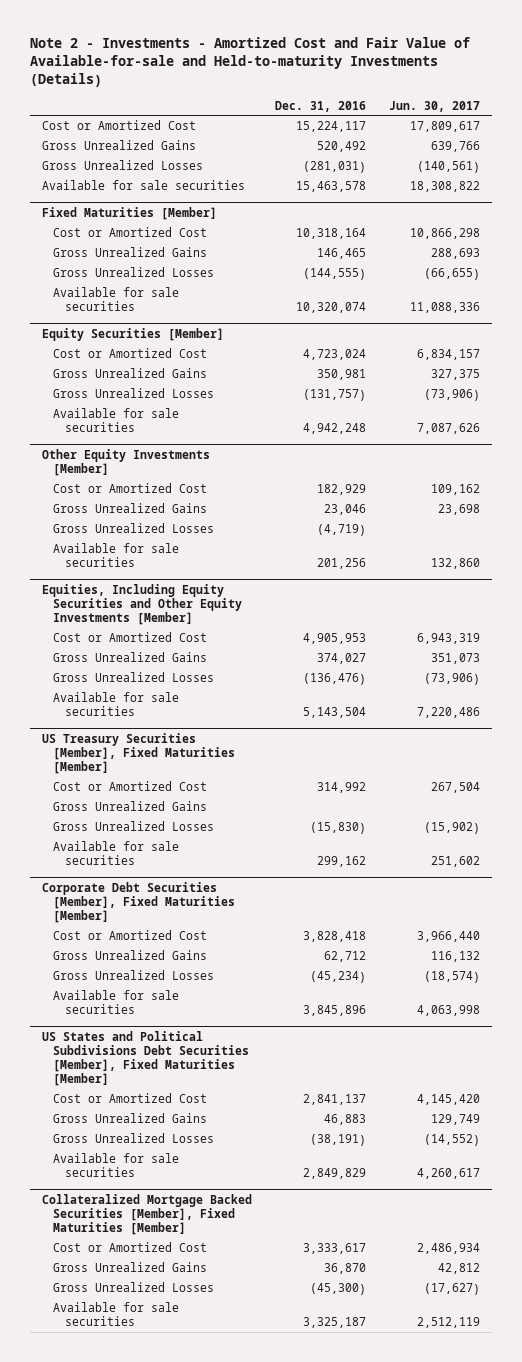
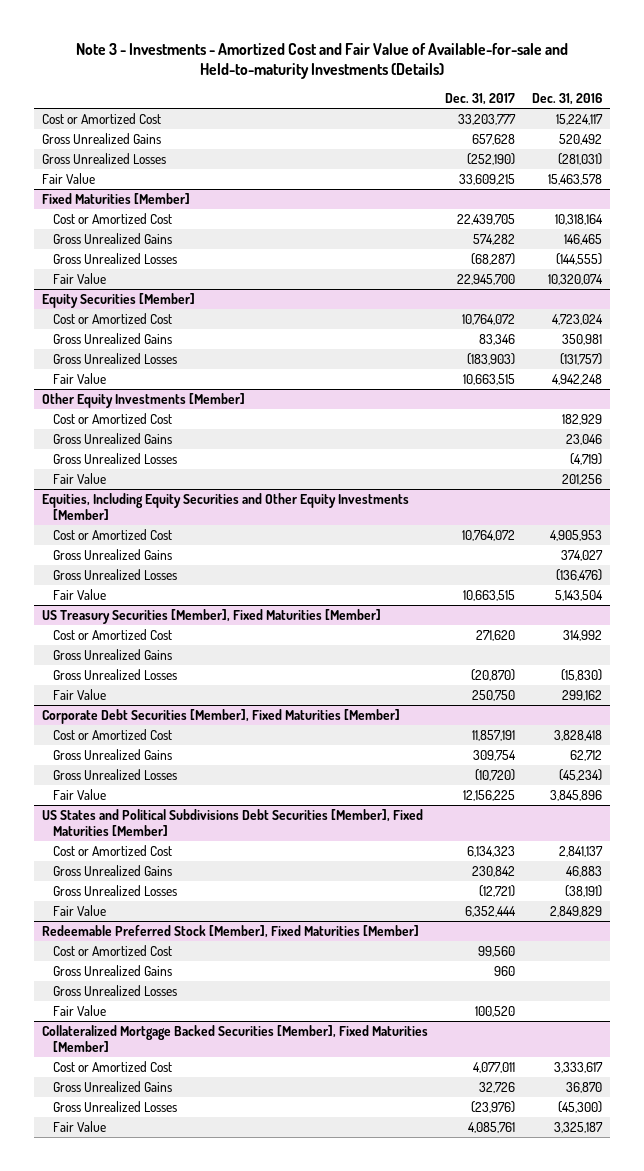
- Note 2 - Investments - Amortized Cost and Fair Value of Available-for-sale and Held-to-maturity Investments (Details)
+ Note 3 - Investments - Amortized Cost and Fair Value of Available-for-sale and Held-to-maturity Investments (Details)
- | Dec. 31, 2016 | Jun. 30, 2017
+ | Dec. 31, 2017 | Dec. 31, 2016
- Available for sale securities | 15,463,578 | 18,308,822
+ Fair Value | 33,609,215 | 15,463,578
@ Fixed Maturities [Member]
- Available for sale securities | 10,320,074 | 11,088,336
+ Fair Value | 22,945,700 | 10,320,074
@ Equity Securities [Member]
- Available for sale securities | 4,942,248 | 7,087,626
+ Fair Value | 10,663,515 | 4,942,248
@ Other Equity Investments [Member]
- Available for sale securities | 201,256 | 132,860
+ Fair Value | | 201,256
@ Equities, Including Equity Securities and Other Equity Investments [Member]
- Available for sale securities | 5,143,504 | 7,220,486
+ Fair Value | 10,663,515 | 5,143,504
@ US Treasury Securities [Member], Fixed Maturities [Member]
- Available for sale securities | 299,162 | 251,602
+ Fair Value | 250,750 | 299,162
@ Corporate Debt Securities [Member], Fixed Maturities [Member]
- Available for sale securities | 3,845,896 | 4,063,998
+ Fair Value | 12,156,225 | 3,845,896
@ US States and Political Subdivisions Debt Securities [Member], Fixed Maturities [Member]
- Available for sale securities | 2,849,829 | 4,260,617
+ Fair Value | 6,352,444 | 2,849,829
+ Redeemable Preferred Stock [Member], Fixed Maturities [Member]
+ Cost or Amortized Cost | 99,560 |
+ Gross Unrealized Gains | 960 |
+ Gross Unrealized Losses
+ Fair Value | 100,520 |
@ Collateralized Mortgage Backed Securities [Member], Fixed Maturities [Member]
- Available for sale securities | 3,325,187 | 2,512,119
+ Fair Value | 4,085,761 | 3,325,187

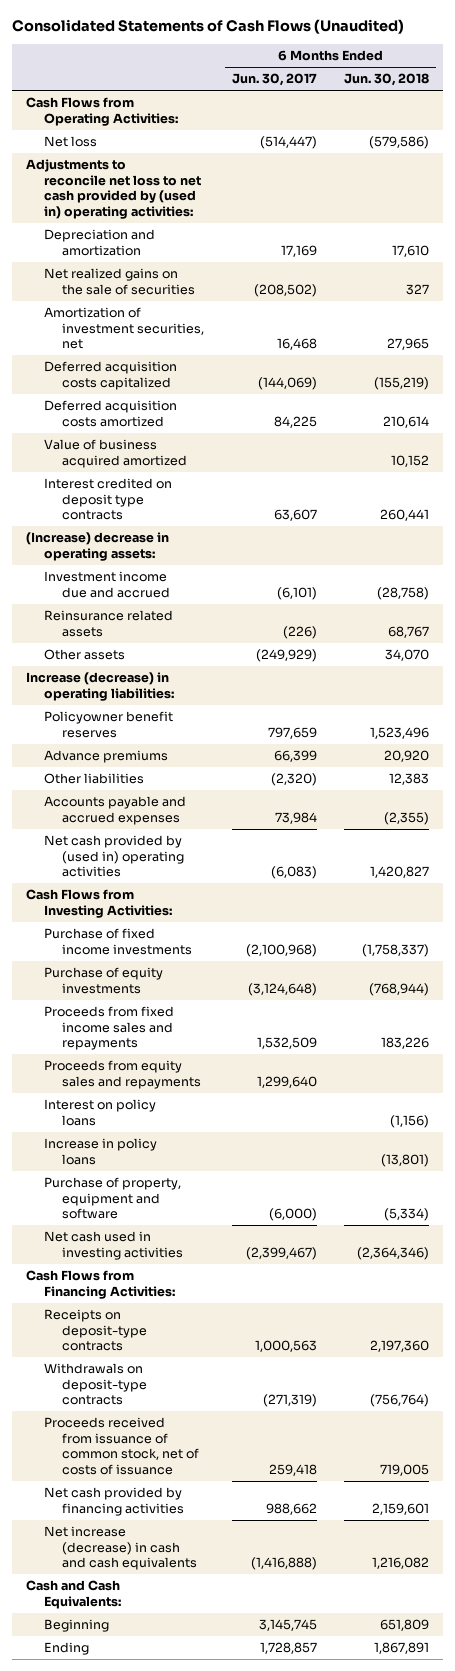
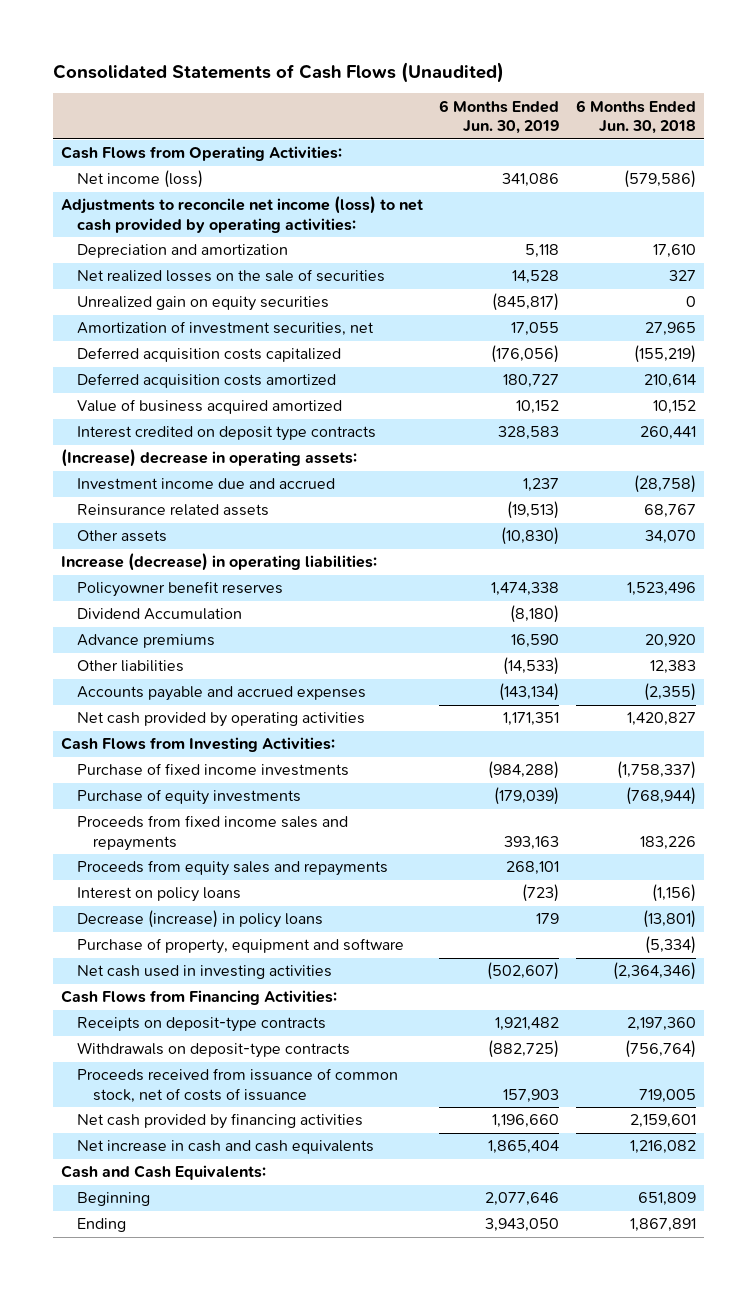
- | 6 Months Ended Jun. 30, 2017 | 6 Months Ended Jun. 30, 2018
+ | 6 Months Ended Jun. 30, 2019 | 6 Months Ended Jun. 30, 2018
- Net loss | (514,447) | (579,586)
- Adjustments to reconcile net loss to net cash provided by (used in) operating activities:
+ Net income (loss) | 341,086 | (579,586)
+ Adjustments to reconcile net income (loss) to net cash provided by operating activities:
- Net realized gains on the sale of securities | (208,502) | 327
+ Net realized losses on the sale of securities | 14,528 | 327
+ Unrealized gain on equity securities | (845,817) | 0
+ Dividend Accumulation | (8,180) |
- Net cash provided by (used in) operating activities | (6,083) | 1,420,827
+ Net cash provided by operating activities | 1,171,351 | 1,420,827
- Increase in policy loans | | (13,801)
+ Decrease (increase) in policy loans | 179 | (13,801)
- Net increase (decrease) in cash and cash equivalents | (1,416,888) | 1,216,082
+ Net increase in cash and cash equivalents | 1,865,404 | 1,216,082

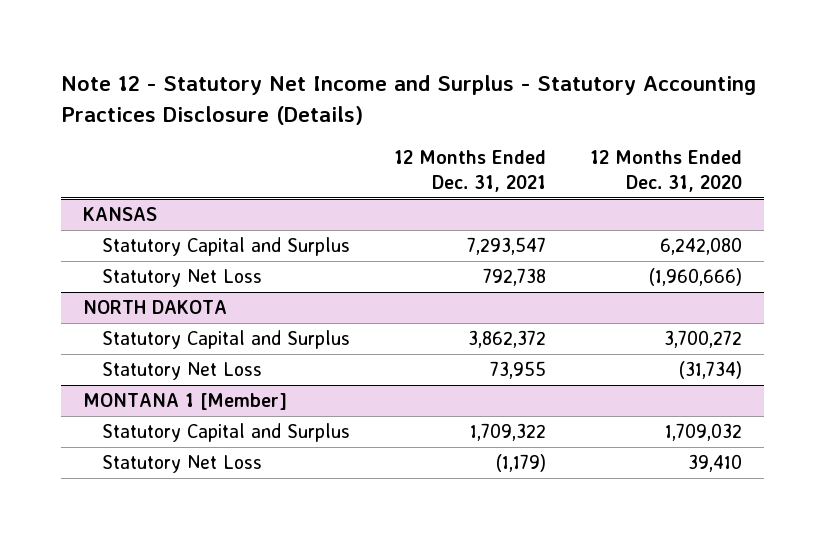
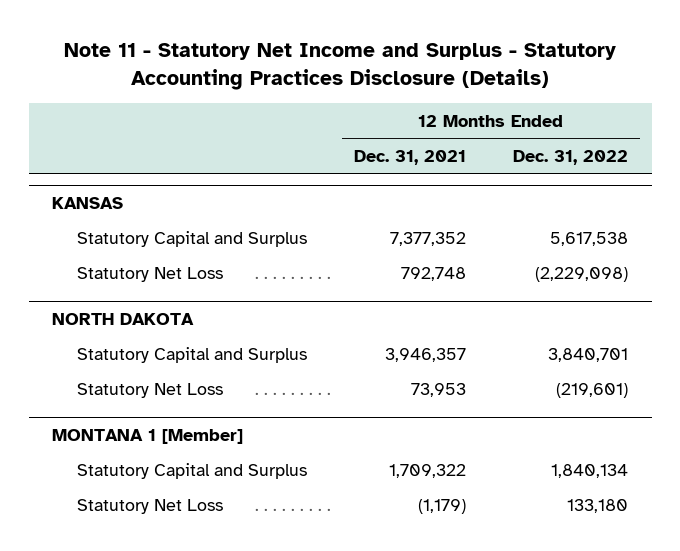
- Note 12 - Statutory Net Income and Surplus - Statutory Accounting Practices Disclosure (Details)
+ Note 11 - Statutory Net Income and Surplus - Statutory Accounting Practices Disclosure (Details)
- | 12 Months Ended Dec. 31, 2021 | 12 Months Ended Dec. 31, 2020
+ | 12 Months Ended Dec. 31, 2021 | 12 Months Ended Dec. 31, 2022
@ KANSAS
- Statutory Capital and Surplus | 7,293,547 | 6,242,080
- Statutory Net Loss | 792,738 | (1,960,666)
+ Statutory Capital and Surplus | 7,377,352 | 5,617,538
+ Statutory Net Loss | 792,748 | (2,229,098)
@ NORTH DAKOTA
- Statutory Capital and Surplus | 3,862,372 | 3,700,272
- Statutory Net Loss | 73,955 | (31,734)
+ Statutory Capital and Surplus | 3,946,357 | 3,840,701
+ Statutory Net Loss | 73,953 | (219,601)

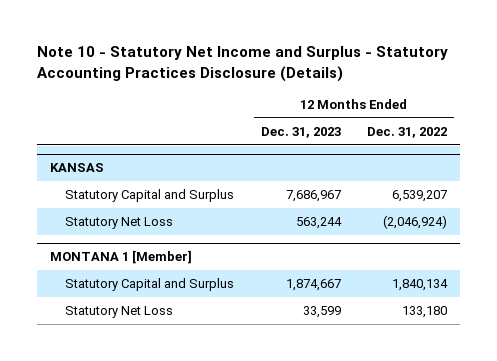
- Note 11 - Statutory Net Income and Surplus - Statutory Accounting Practices Disclosure (Details)
+ Note 10 - Statutory Net Income and Surplus - Statutory Accounting Practices Disclosure (Details)
- | 12 Months Ended Dec. 31, 2021 | 12 Months Ended Dec. 31, 2022
+ | 12 Months Ended Dec. 31, 2023 | 12 Months Ended Dec. 31, 2022
@ KANSAS
- Statutory Capital and Surplus | 7,377,352 | 5,617,538
- Statutory Net Loss | 792,748 | (2,229,098)
- NORTH DAKOTA
- Statutory Capital and Surplus | 3,946,357 | 3,840,701
- Statutory Net Loss | 73,953 | (219,601)
@ KANSAS
+ Statutory Capital and Surplus | 7,686,967 | 6,539,207
+ Statutory Net Loss | 563,244 | (2,046,924)

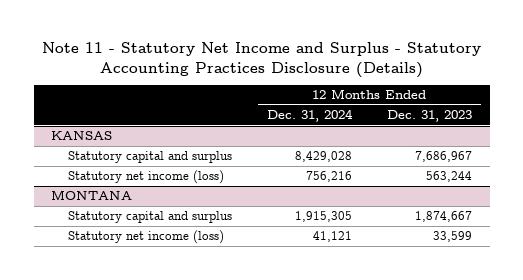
- Note 10 - Statutory Net Income and Surplus - Statutory Accounting Practices Disclosure (Details)
+ Note 11 - Statutory Net Income and Surplus - Statutory Accounting Practices Disclosure (Details)
- | 12 Months Ended Dec. 31, 2023 | 12 Months Ended Dec. 31, 2022
+ | 12 Months Ended Dec. 31, 2024 | 12 Months Ended Dec. 31, 2023
@ KANSAS
- Statutory Capital and Surplus | 7,686,967 | 6,539,207
- Statutory Net Loss | 563,244 | (2,046,924)
- MONTANA 1 [Member]
- Statutory Capital and Surplus | 1,874,667 | 1,840,134
- Statutory Net Loss | 33,599 | 133,180
@ KANSAS
+ Statutory capital and surplus | 8,429,028 | 7,686,967
+ Statutory net income (loss) | 756,216 | 563,244
+ MONTANA
+ Statutory capital and surplus | 1,915,305 | 1,874,667
+ Statutory net income (loss) | 41,121 | 33,599

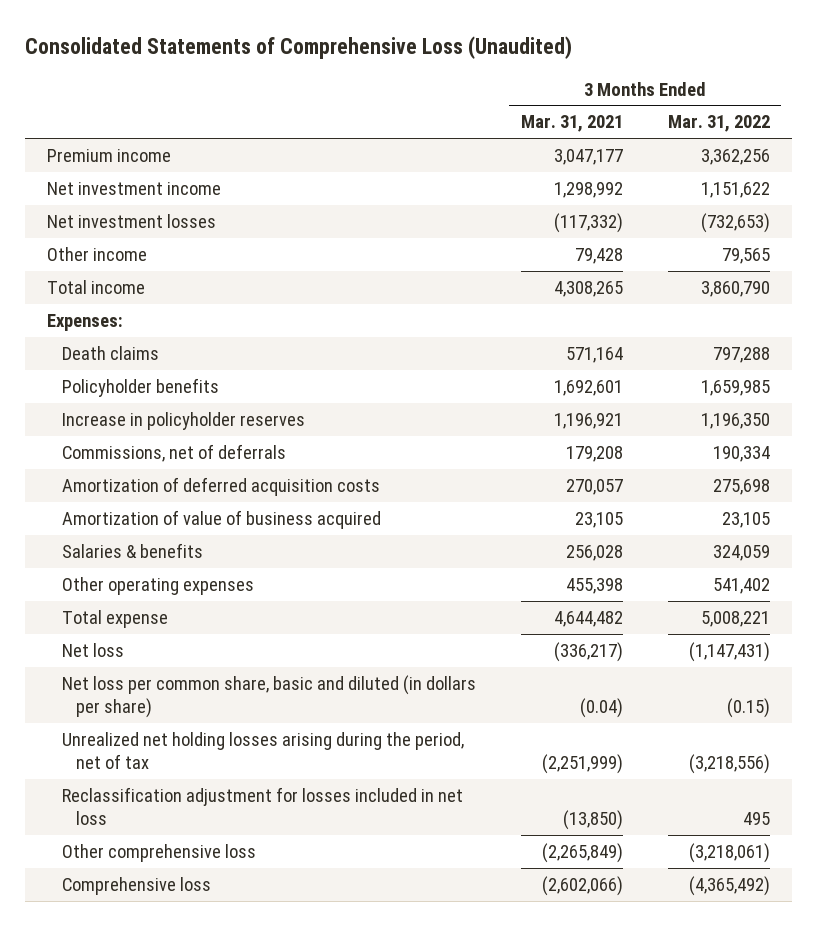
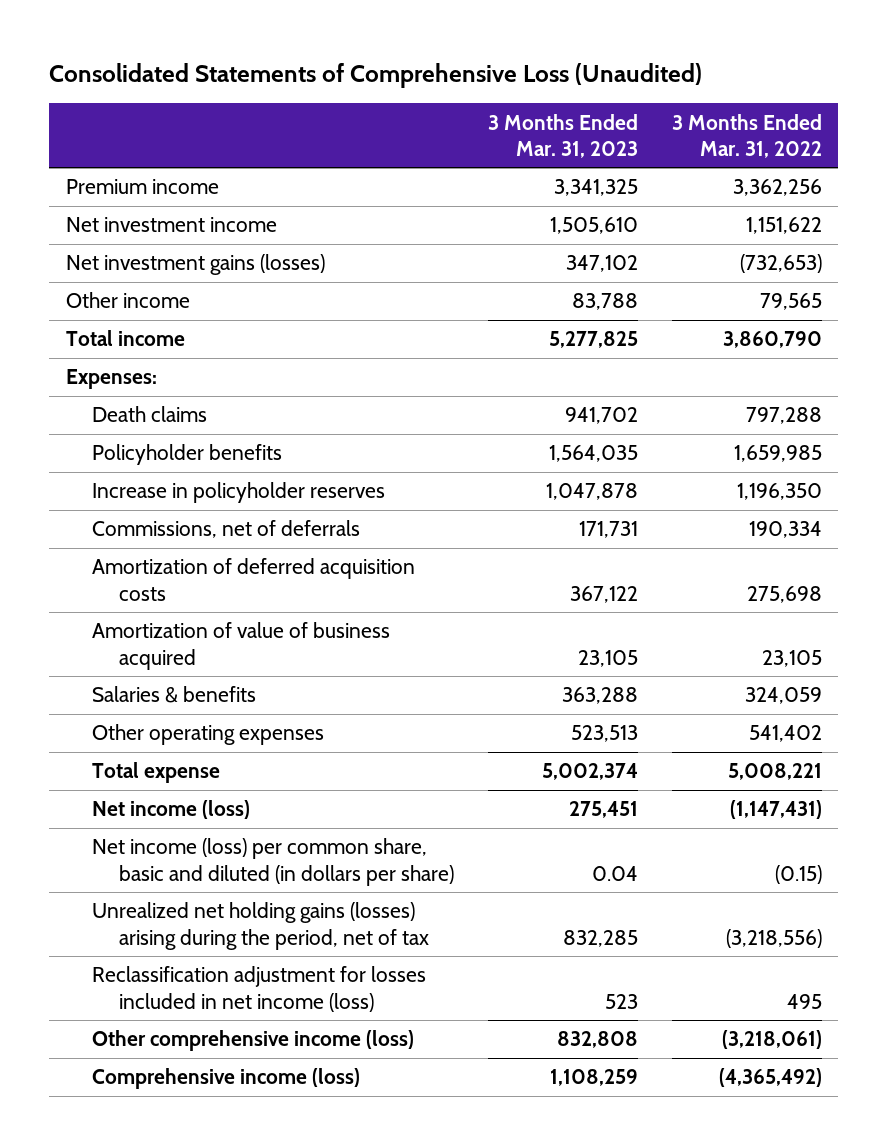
- | 3 Months Ended Mar. 31, 2021 | 3 Months Ended Mar. 31, 2022
+ | 3 Months Ended Mar. 31, 2023 | 3 Months Ended Mar. 31, 2022
- Net investment losses | (117,332) | (732,653)
+ Net investment gains (losses) | 347,102 | (732,653)
- Net loss | (336,217) | (1,147,431)
- Net loss per common share, basic and diluted (in dollars per share) | (0.04) | (0.15)
- Unrealized net holding losses arising during the period, net of tax | (2,251,999) | (3,218,556)
- Reclassification adjustment for losses included in net loss | (13,850) | 495
- Other comprehensive loss | (2,265,849) | (3,218,061)
- Comprehensive loss | (2,602,066) | (4,365,492)
+ Net income (loss) | 275,451 | (1,147,431)
+ Net income (loss) per common share, basic and diluted (in dollars per share) | 0.04 | (0.15)
+ Unrealized net holding gains (losses) arising during the period, net of tax | 832,285 | (3,218,556)
+ Reclassification adjustment for losses included in net income (loss) | 523 | 495
+ Other comprehensive income (loss) | 832,808 | (3,218,061)
+ Comprehensive income (loss) | 1,108,259 | (4,365,492)

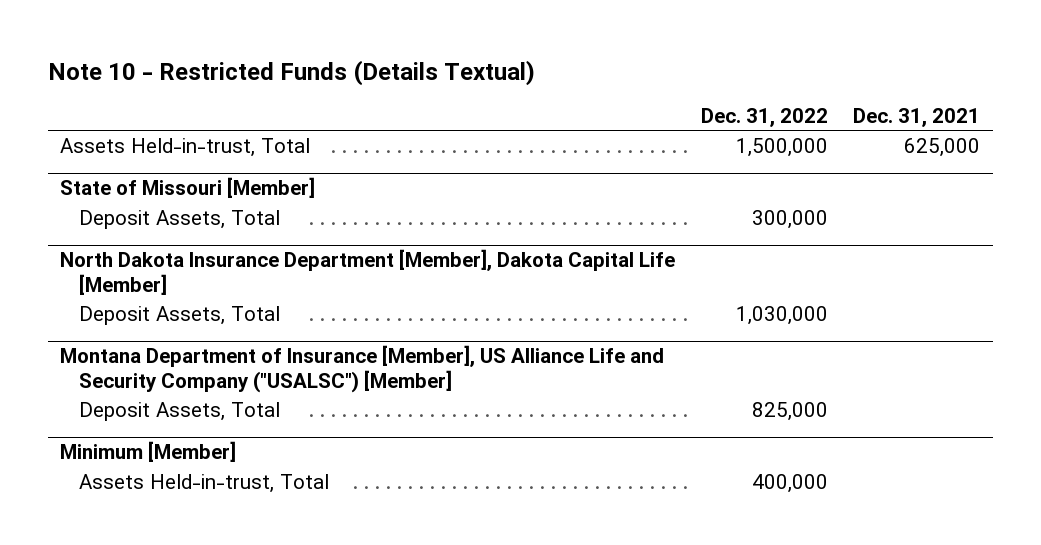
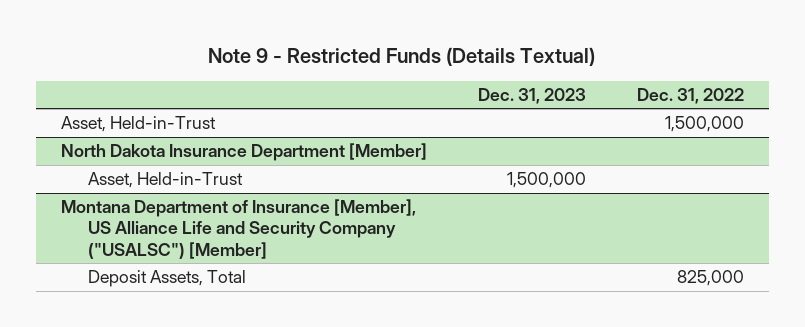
- Note 10 - Restricted Funds (Details Textual)
+ Note 9 - Restricted Funds (Details Textual)
- | Dec. 31, 2022 | Dec. 31, 2021
+ | Dec. 31, 2023 | Dec. 31, 2022
- Assets Held-in-trust, Total | 1,500,000 | 625,000
- State of Missouri [Member]
- Deposit Assets, Total | 300,000 |
- North Dakota Insurance Department [Member], Dakota Capital Life [Member]
- Deposit Assets, Total | 1,030,000 |
+ Asset, Held-in-Trust | | 1,500,000
+ North Dakota Insurance Department [Member]
+ Asset, Held-in-Trust | 1,500,000 |
- Minimum [Member]
- Assets Held-in-trust, Total | 400,000 |

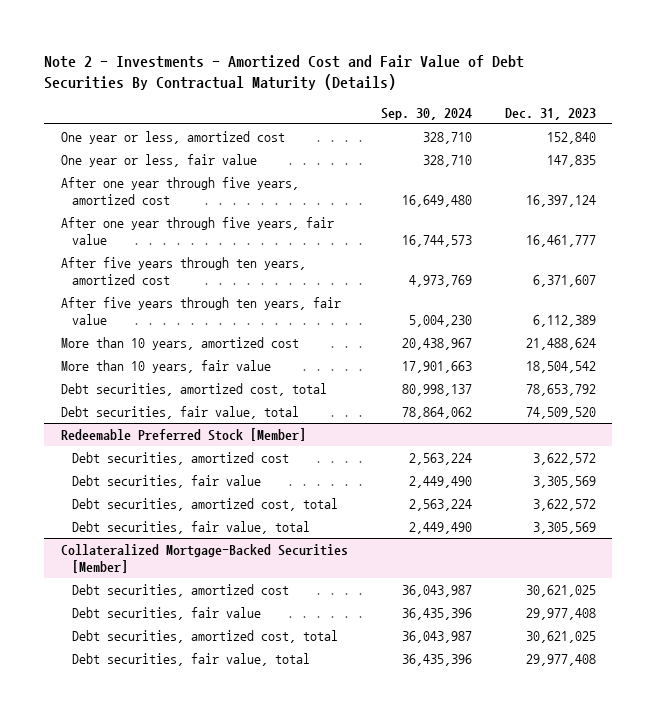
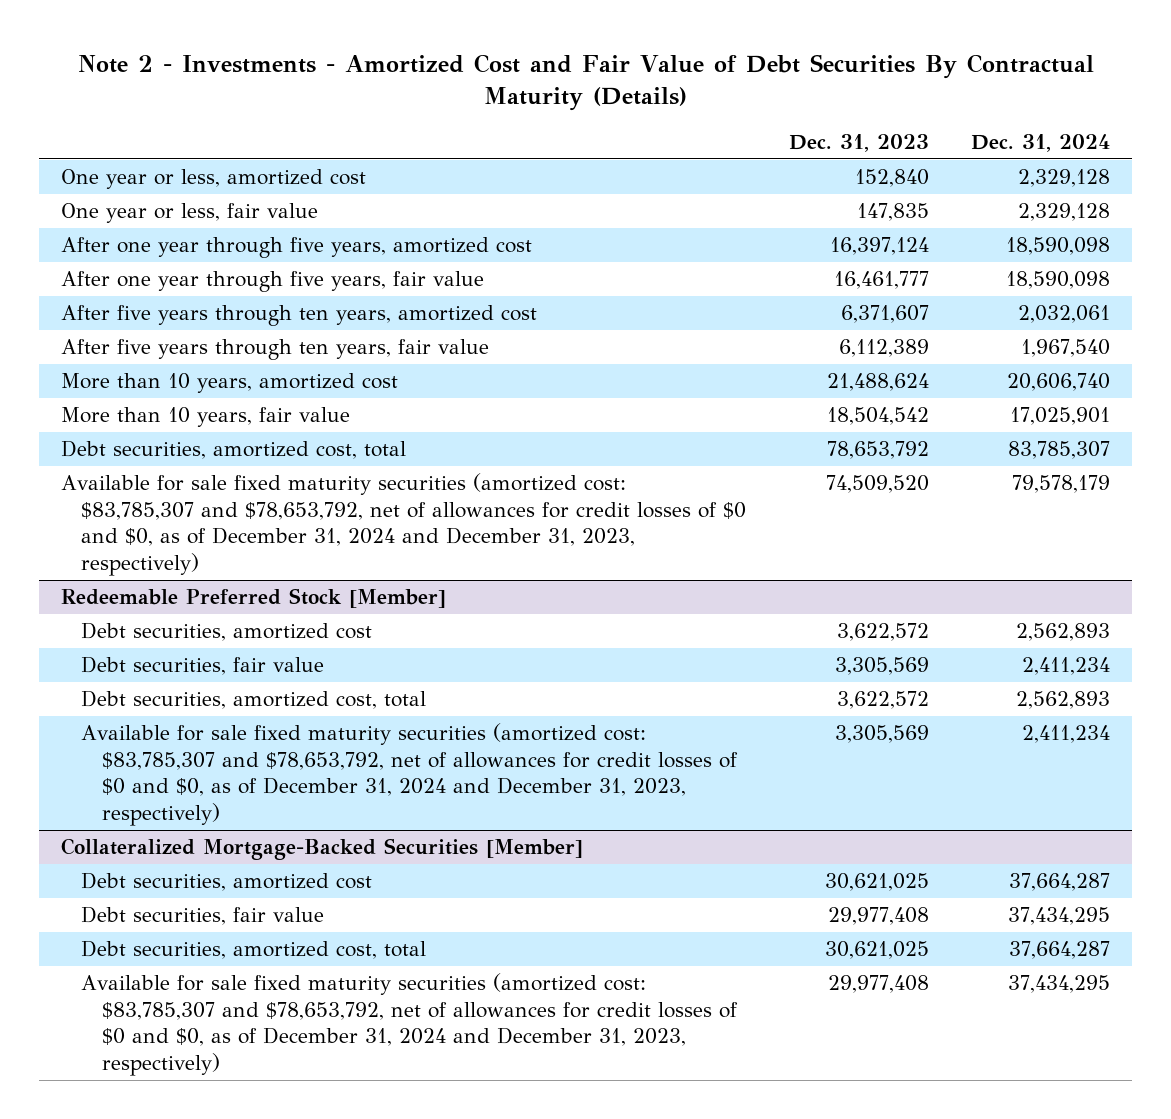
- | Sep. 30, 2024 | Dec. 31, 2023
+ | Dec. 31, 2023 | Dec. 31, 2024
- Debt securities, fair value, total | 78,864,062 | 74,509,520
+ Available for sale fixed maturity securities (amortized cost: $83,785,307 and $78,653,792, net of allowances for credit losses of $0 and $0, as of December 31, 2024 and December 31, 2023, respectively) | 74,509,520 | 79,578,179
@ Redeemable Preferred Stock [Member]
- Debt securities, fair value, total | 2,449,490 | 3,305,569
+ Available for sale fixed maturity securities (amortized cost: $83,785,307 and $78,653,792, net of allowances for credit losses of $0 and $0, as of December 31, 2024 and December 31, 2023, respectively) | 3,305,569 | 2,411,234
@ Collateralized Mortgage-Backed Securities [Member]
- Debt securities, fair value, total | 36,435,396 | 29,977,408
+ Available for sale fixed maturity securities (amortized cost: $83,785,307 and $78,653,792, net of allowances for credit losses of $0 and $0, as of December 31, 2024 and December 31, 2023, respectively) | 29,977,408 | 37,434,295

